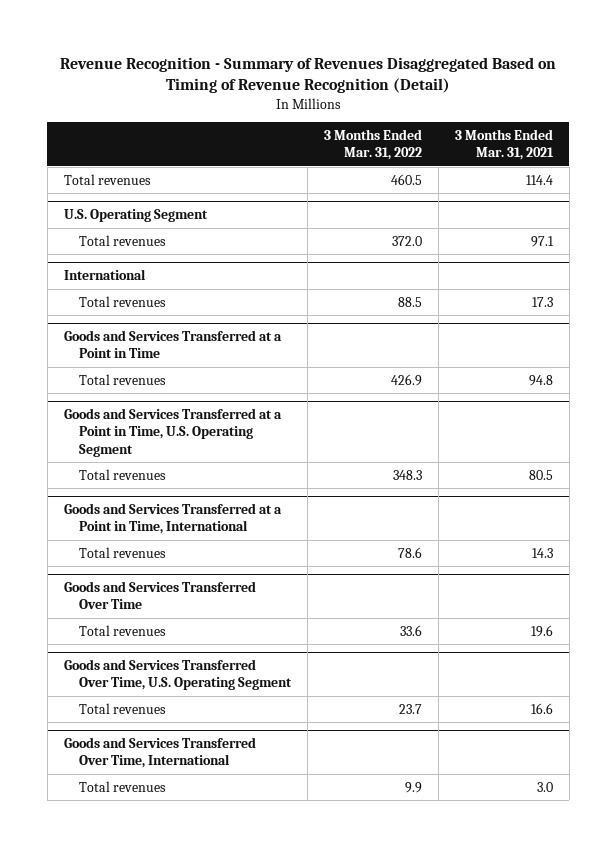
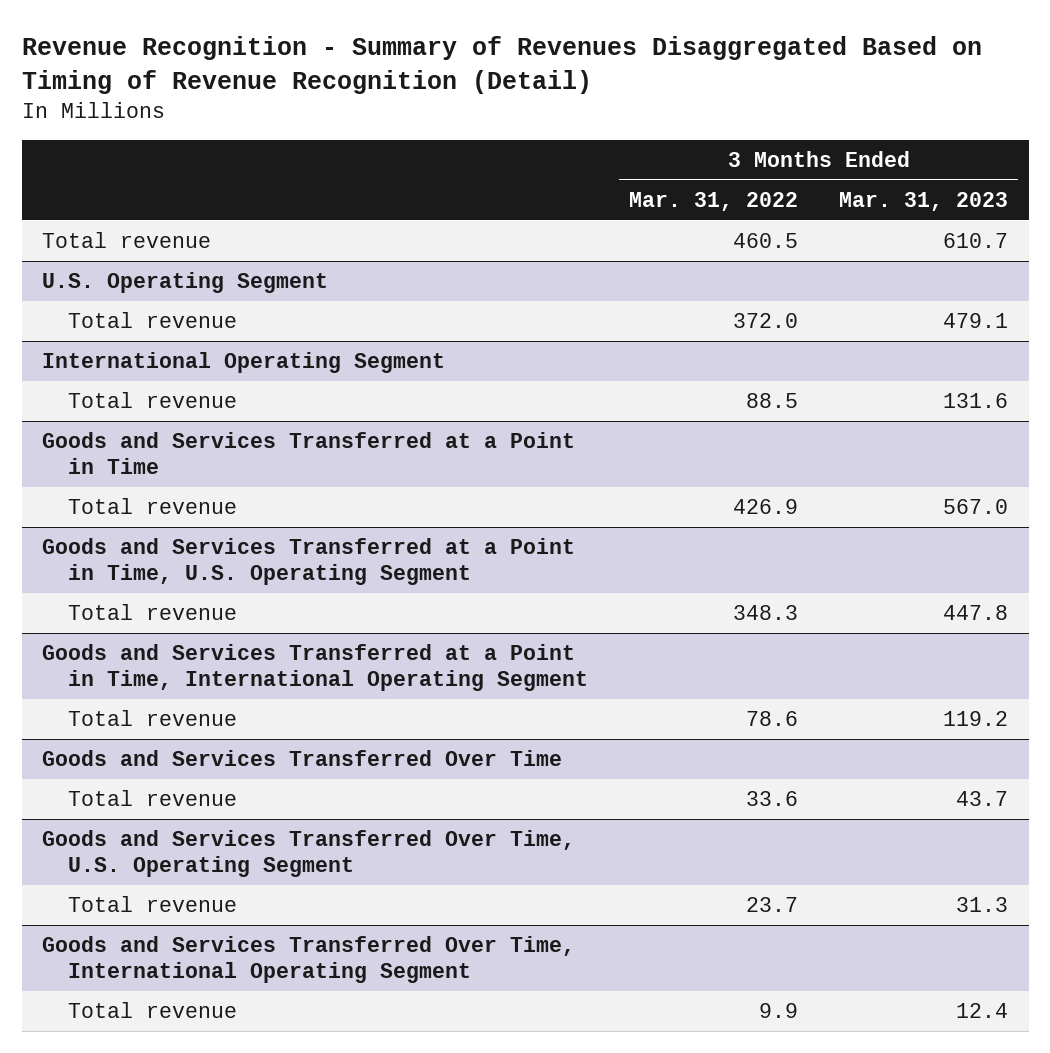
- | 3 Months Ended Mar. 31, 2022 | 3 Months Ended Mar. 31, 2021
+ | 3 Months Ended Mar. 31, 2022 | 3 Months Ended Mar. 31, 2023
- Total revenues | 460.5 | 114.4
+ Total revenue | 460.5 | 610.7
@ U.S. Operating Segment
- Total revenues | 372.0 | 97.1
- International
- Total revenues | 88.5 | 17.3
@ U.S. Operating Segment
+ Total revenue | 372.0 | 479.1
+ International Operating Segment
+ Total revenue | 88.5 | 131.6
@ Goods and Services Transferred at a Point in Time
- Total revenues | 426.9 | 94.8
+ Total revenue | 426.9 | 567.0
@ Goods and Services Transferred at a Point in Time, U.S. Operating Segment
- Total revenues | 348.3 | 80.5
- Goods and Services Transferred at a Point in Time, International
- Total revenues | 78.6 | 14.3
@ Goods and Services Transferred at a Point in Time, U.S. Operating Segment
+ Total revenue | 348.3 | 447.8
+ Goods and Services Transferred at a Point in Time, International Operating Segment
+ Total revenue | 78.6 | 119.2
@ Goods and Services Transferred Over Time
- Total revenues | 33.6 | 19.6
+ Total revenue | 33.6 | 43.7
@ Goods and Services Transferred Over Time, U.S. Operating Segment
- Total revenues | 23.7 | 16.6
- Goods and Services Transferred Over Time, International
- Total revenues | 9.9 | 3.0
@ Goods and Services Transferred Over Time, U.S. Operating Segment
+ Total revenue | 23.7 | 31.3
+ Goods and Services Transferred Over Time, International Operating Segment
+ Total revenue | 9.9 | 12.4

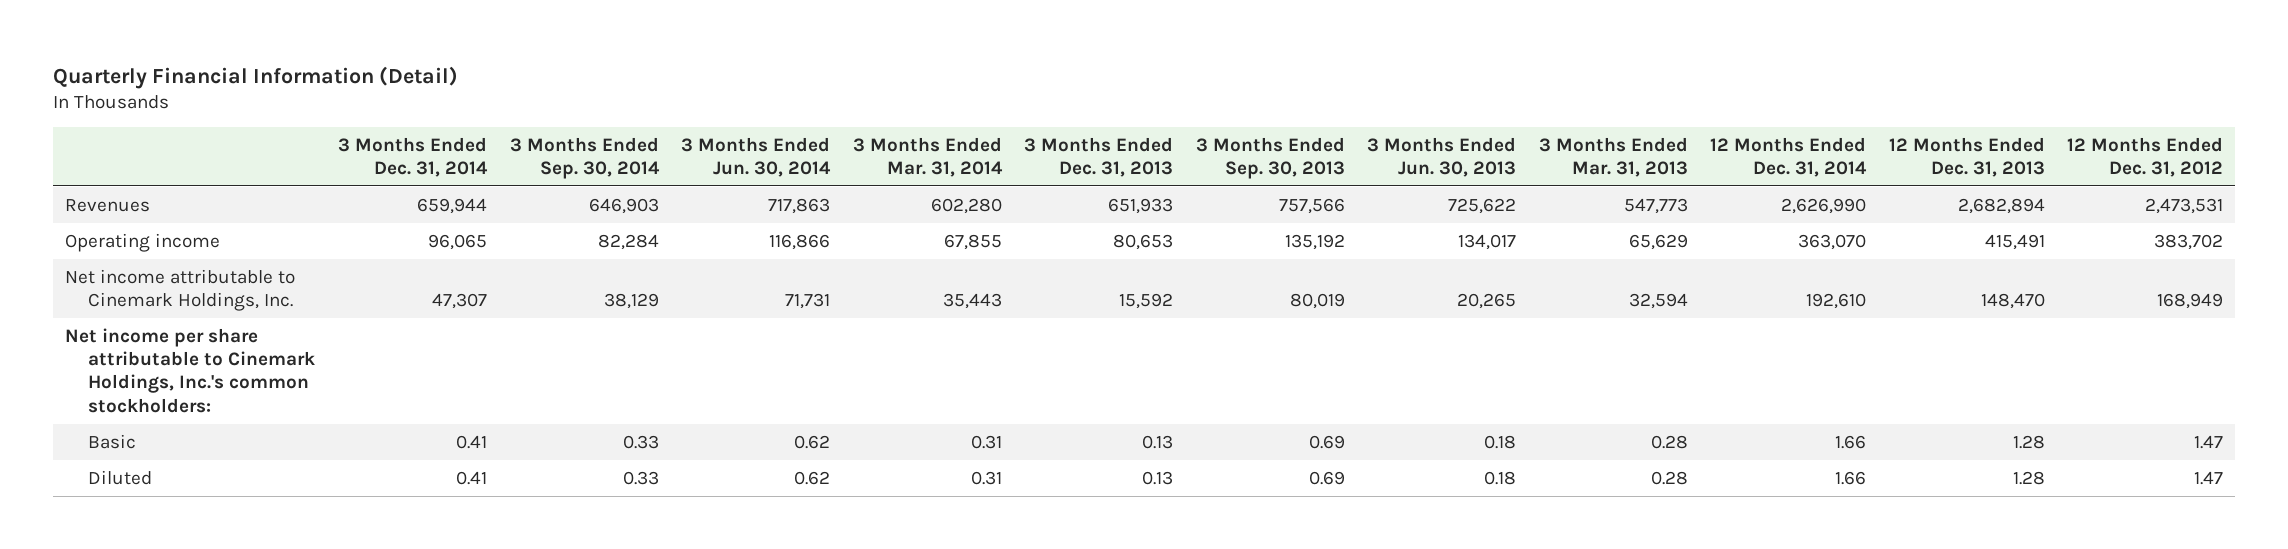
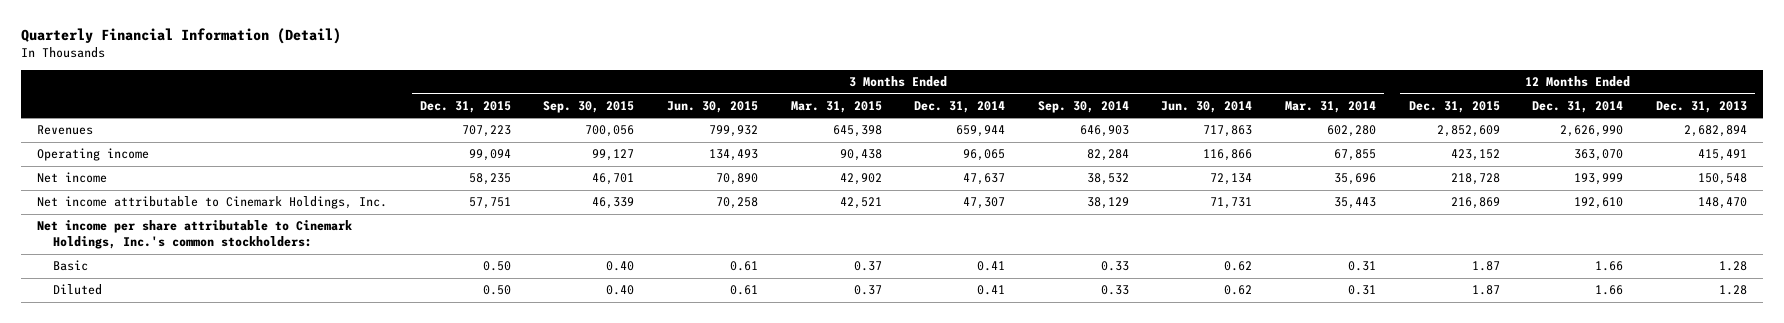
- | 3 Months Ended Dec. 31, 2014 | 3 Months Ended Sep. 30, 2014 | 3 Months Ended Jun. 30, 2014 | 3 Months Ended Mar. 31, 2014 | 3 Months Ended Dec. 31, 2013 | 3 Months Ended Sep. 30, 2013 | 3 Months Ended Jun. 30, 2013 | 3 Months Ended Mar. 31, 2013 | 12 Months Ended Dec. 31, 2014 | 12 Months Ended Dec. 31, 2013 | 12 Months Ended Dec. 31, 2012
+ | 3 Months Ended Dec. 31, 2015 | 3 Months Ended Sep. 30, 2015 | 3 Months Ended Jun. 30, 2015 | 3 Months Ended Mar. 31, 2015 | 3 Months Ended Dec. 31, 2014 | 3 Months Ended Sep. 30, 2014 | 3 Months Ended Jun. 30, 2014 | 3 Months Ended Mar. 31, 2014 | 12 Months Ended Dec. 31, 2015 | 12 Months Ended Dec. 31, 2014 | 12 Months Ended Dec. 31, 2013
+ Net income | 58,235 | 46,701 | 70,890 | 42,902 | 47,637 | 38,532 | 72,134 | 35,696 | 218,728 | 193,999 | 150,548

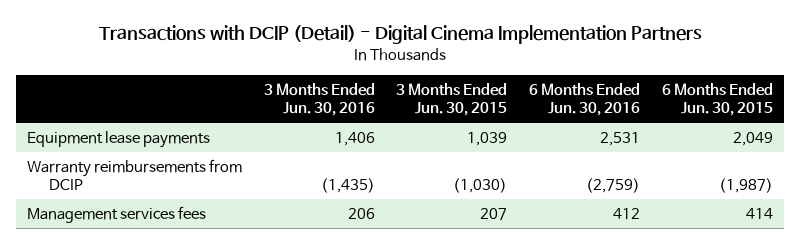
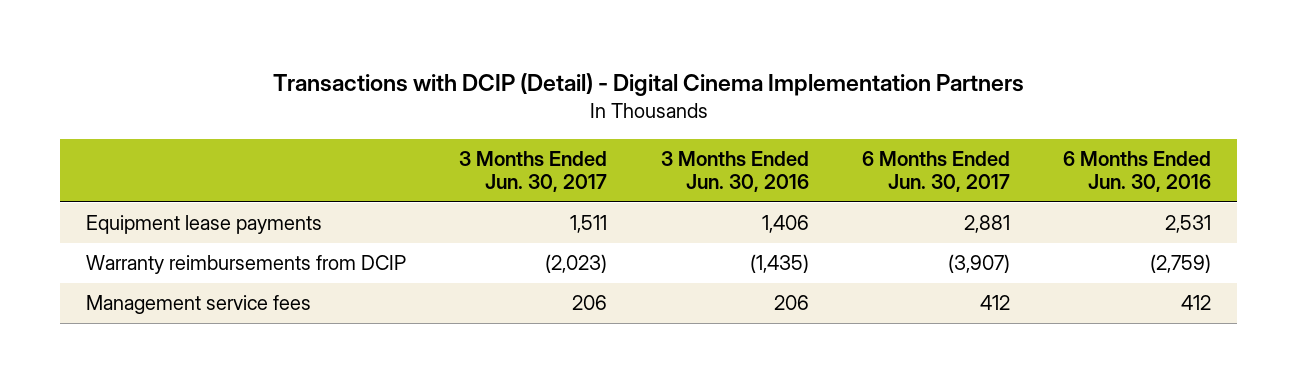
- | 3 Months Ended Jun. 30, 2016 | 3 Months Ended Jun. 30, 2015 | 6 Months Ended Jun. 30, 2016 | 6 Months Ended Jun. 30, 2015
+ | 3 Months Ended Jun. 30, 2017 | 3 Months Ended Jun. 30, 2016 | 6 Months Ended Jun. 30, 2017 | 6 Months Ended Jun. 30, 2016
- Management services fees | 206 | 207 | 412 | 414
+ Management service fees | 206 | 206 | 412 | 412

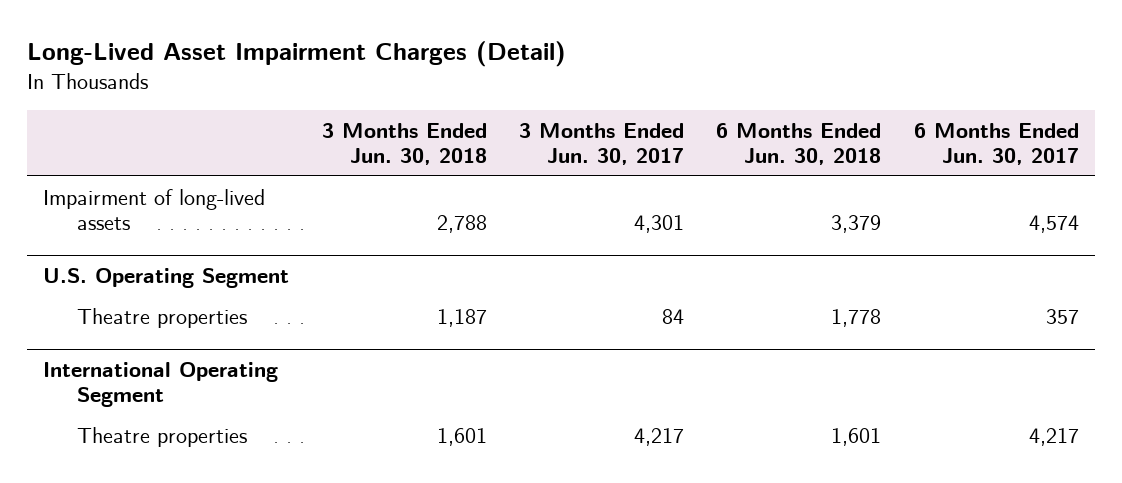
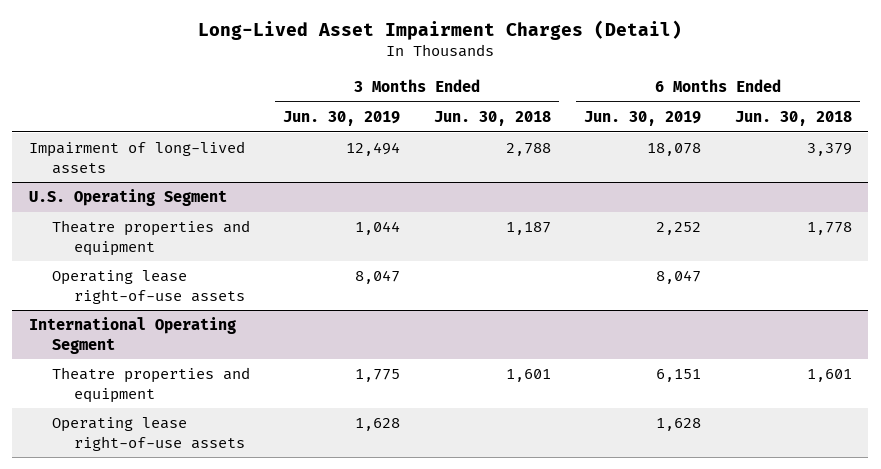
- | 3 Months Ended Jun. 30, 2018 | 3 Months Ended Jun. 30, 2017 | 6 Months Ended Jun. 30, 2018 | 6 Months Ended Jun. 30, 2017
+ | 3 Months Ended Jun. 30, 2019 | 3 Months Ended Jun. 30, 2018 | 6 Months Ended Jun. 30, 2019 | 6 Months Ended Jun. 30, 2018
@ U.S. Operating Segment
- Theatre properties | 1,187 | 84 | 1,778 | 357
+ Theatre properties and equipment | 1,044 | 1,187 | 2,252 | 1,778
+ Operating lease right-of-use assets | 8,047 | | 8,047 |
@ International Operating Segment
- Theatre properties | 1,601 | 4,217 | 1,601 | 4,217
+ Theatre properties and equipment | 1,775 | 1,601 | 6,151 | 1,601
+ Operating lease right-of-use assets | 1,628 | | 1,628 |

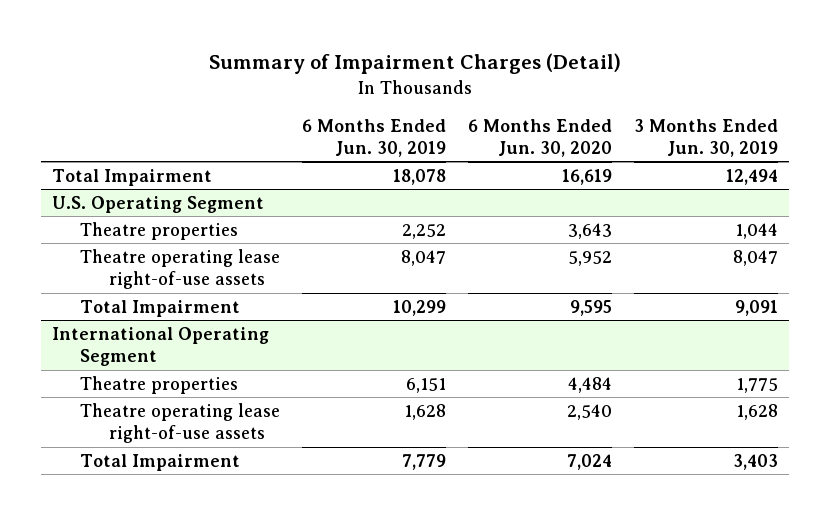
- Long-Lived Asset Impairment Charges (Detail)
+ Summary of Impairment Charges (Detail)
- | 3 Months Ended Jun. 30, 2019 | 3 Months Ended Jun. 30, 2018 | 6 Months Ended Jun. 30, 2019 | 6 Months Ended Jun. 30, 2018
+ | 6 Months Ended Jun. 30, 2019 | 6 Months Ended Jun. 30, 2020 | 3 Months Ended Jun. 30, 2019
- Impairment of long-lived assets | 12,494 | 2,788 | 18,078 | 3,379
+ Total Impairment | 18,078 | 16,619 | 12,494
@ U.S. Operating Segment
- Theatre properties and equipment | 1,044 | 1,187 | 2,252 | 1,778
- Operating lease right-of-use assets | 8,047 | | 8,047 |
+ Theatre properties | 2,252 | 3,643 | 1,044
+ Theatre operating lease right-of-use assets | 8,047 | 5,952 | 8,047
+ Total Impairment | 10,299 | 9,595 | 9,091
@ International Operating Segment
- Theatre properties and equipment | 1,775 | 1,601 | 6,151 | 1,601
- Operating lease right-of-use assets | 1,628 | | 1,628 |
+ Theatre properties | 6,151 | 4,484 | 1,775
+ Theatre operating lease right-of-use assets | 1,628 | 2,540 | 1,628
+ Total Impairment | 7,779 | 7,024 | 3,403

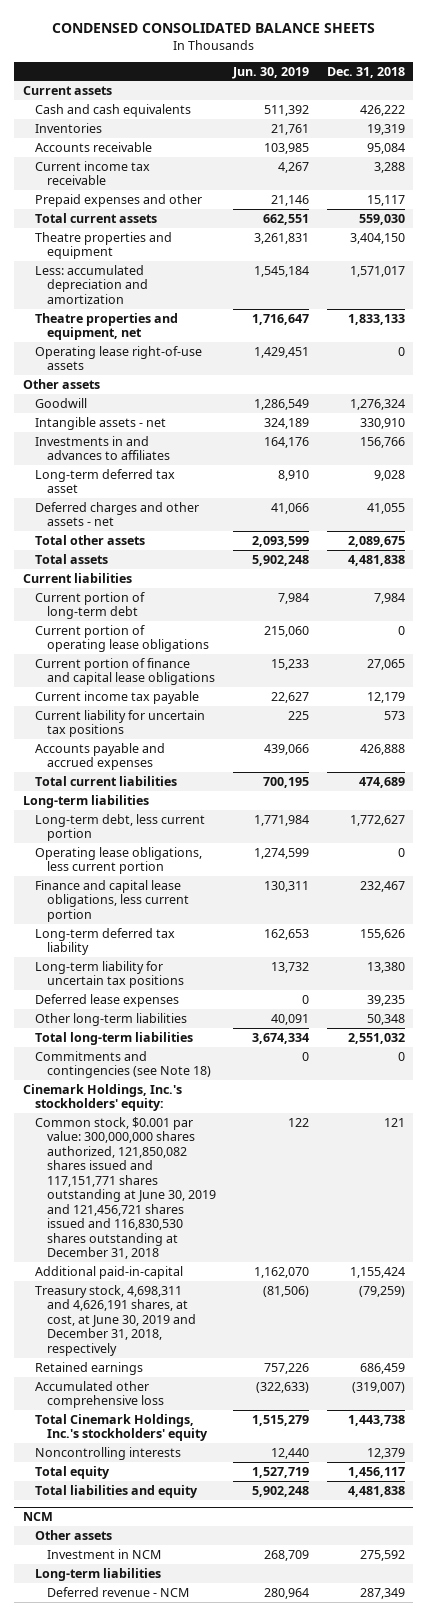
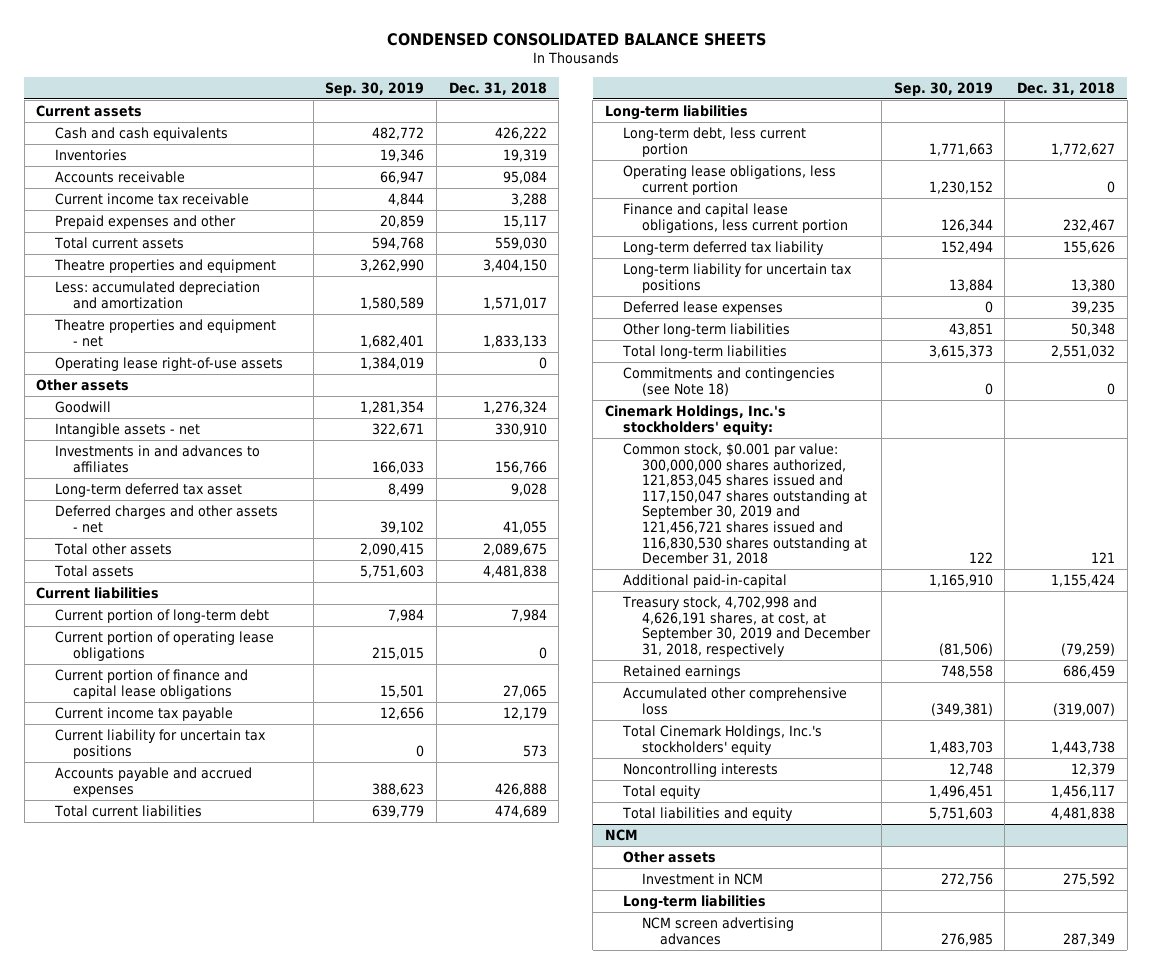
- | Jun. 30, 2019 | Dec. 31, 2018
+ | Sep. 30, 2019 | Dec. 31, 2018
- Theatre properties and equipment, net | 1,716,647 | 1,833,133
+ Theatre properties and equipment - net | 1,682,401 | 1,833,133
- Common stock, $0.001 par value: 300,000,000 shares authorized, 121,850,082 shares issued and 117,151,771 shares outstanding at June 30, 2019 and 121,456,721 shares issued and 116,830,530 shares outstanding at December 31, 2018 | 122 | 121
+ Common stock, $0.001 par value: 300,000,000 shares authorized, 121,853,045 shares issued and 117,150,047 shares outstanding at September 30, 2019 and 121,456,721 shares issued and 116,830,530 shares outstanding at December 31, 2018 | 122 | 121
- Treasury stock, 4,698,311 and 4,626,191 shares, at cost, at June 30, 2019 and December 31, 2018, respectively | (81,506) | (79,259)
+ Treasury stock, 4,702,998 and 4,626,191 shares, at cost, at September 30, 2019 and December 31, 2018, respectively | (81,506) | (79,259)
@ NCM
- Deferred revenue - NCM | 280,964 | 287,349
+ NCM screen advertising advances | 276,985 | 287,349

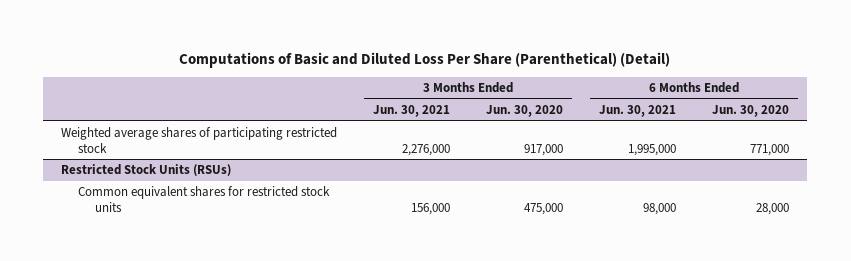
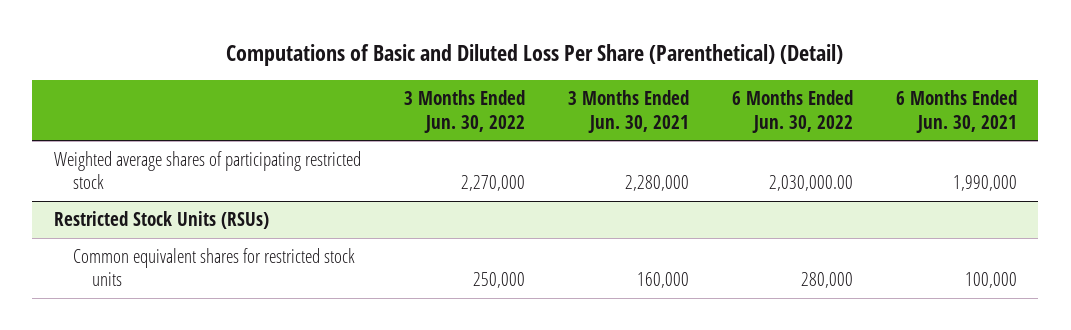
- | 3 Months Ended Jun. 30, 2021 | 3 Months Ended Jun. 30, 2020 | 6 Months Ended Jun. 30, 2021 | 6 Months Ended Jun. 30, 2020
+ | 3 Months Ended Jun. 30, 2022 | 3 Months Ended Jun. 30, 2021 | 6 Months Ended Jun. 30, 2022 | 6 Months Ended Jun. 30, 2021
- Weighted average shares of participating restricted stock | 2,276,000 | 917,000 | 1,995,000 | 771,000
+ Weighted average shares of participating restricted stock | 2,270,000 | 2,280,000 | 2,030,000.00 | 1,990,000
@ Restricted Stock Units (RSUs)
- Common equivalent shares for restricted stock units | 156,000 | 475,000 | 98,000 | 28,000
+ Common equivalent shares for restricted stock units | 250,000 | 160,000 | 280,000 | 100,000

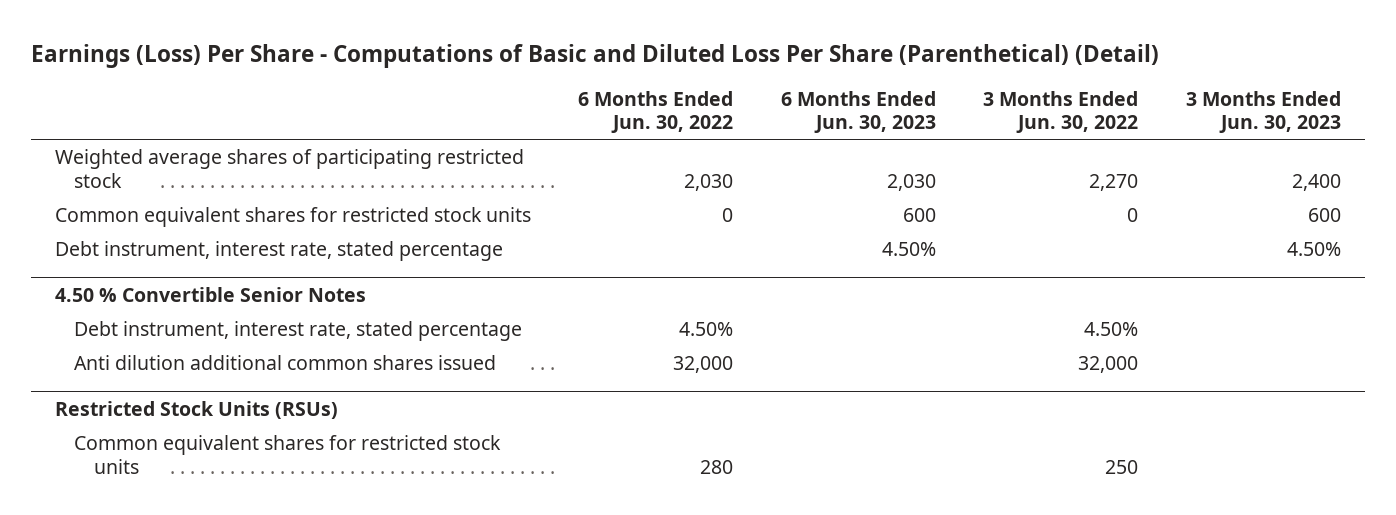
- Computations of Basic and Diluted Loss Per Share (Parenthetical) (Detail)
+ Earnings (Loss) Per Share - Computations of Basic and Diluted Loss Per Share (Parenthetical) (Detail)
- | 3 Months Ended Jun. 30, 2022 | 3 Months Ended Jun. 30, 2021 | 6 Months Ended Jun. 30, 2022 | 6 Months Ended Jun. 30, 2021
+ | 6 Months Ended Jun. 30, 2022 | 6 Months Ended Jun. 30, 2023 | 3 Months Ended Jun. 30, 2022 | 3 Months Ended Jun. 30, 2023
- Weighted average shares of participating restricted stock | 2,270,000 | 2,280,000 | 2,030,000.00 | 1,990,000
+ Weighted average shares of participating restricted stock | 2,030 | 2,030 | 2,270 | 2,400
+ Common equivalent shares for restricted stock units | 0 | 600 | 0 | 600
+ Debt instrument, interest rate, stated percentage | | 4.50% | | 4.50%
+ 4.50 % Convertible Senior Notes
+ Debt instrument, interest rate, stated percentage | 4.50% | | 4.50% |
+ Anti dilution additional common shares issued | 32,000 | | 32,000 |
@ Restricted Stock Units (RSUs)
- Common equivalent shares for restricted stock units | 250,000 | 160,000 | 280,000 | 100,000
+ Common equivalent shares for restricted stock units | 280 | | 250 |

